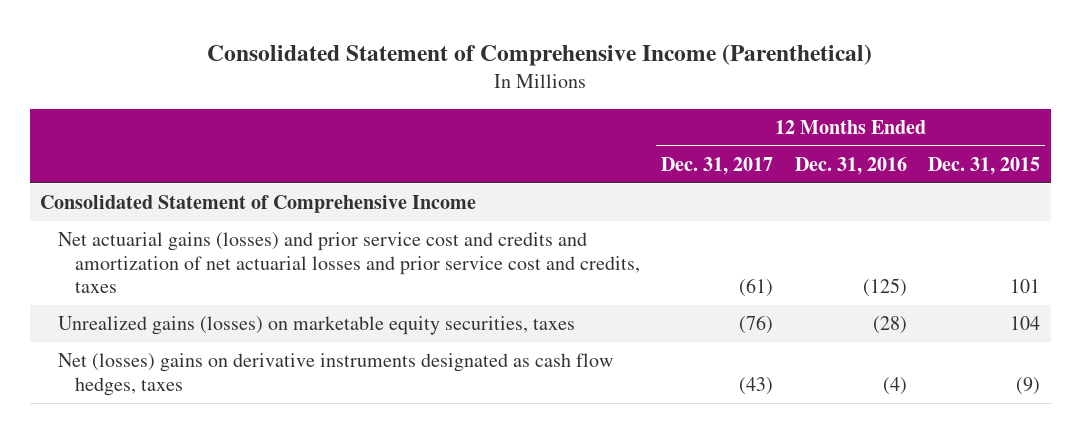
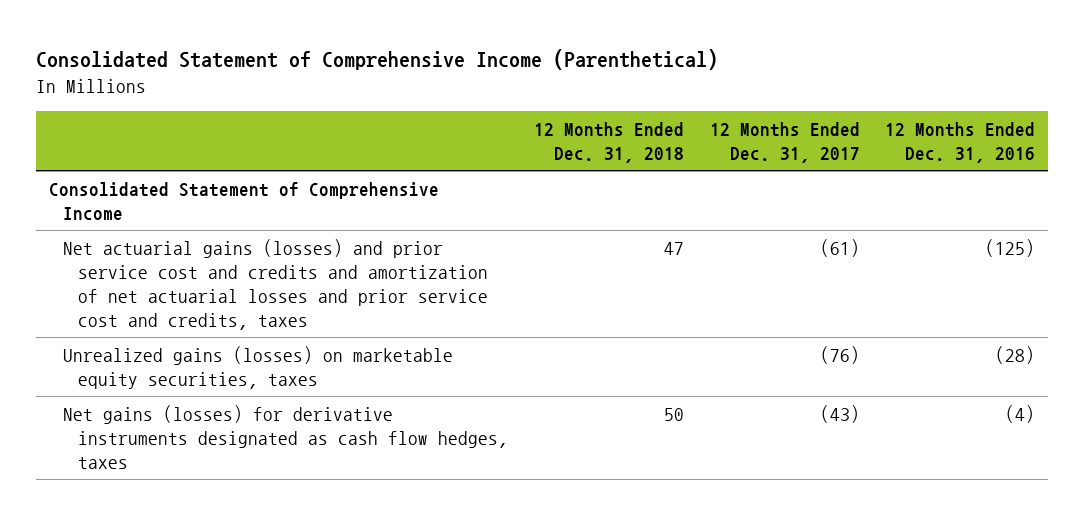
- | 12 Months Ended Dec. 31, 2017 | 12 Months Ended Dec. 31, 2016 | 12 Months Ended Dec. 31, 2015
+ | 12 Months Ended Dec. 31, 2018 | 12 Months Ended Dec. 31, 2017 | 12 Months Ended Dec. 31, 2016
- Net (losses) gains on derivative instruments designated as cash flow hedges, taxes | (43) | (4) | (9)
+ Net gains (losses) for derivative instruments designated as cash flow hedges, taxes | 50 | (43) | (4)

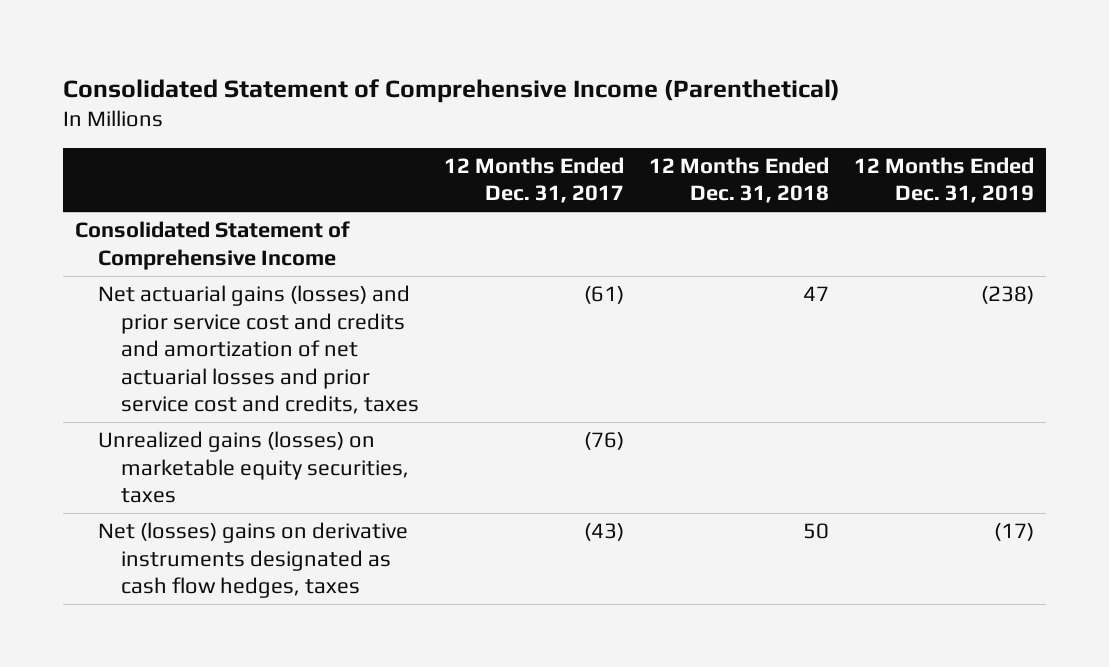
- | 12 Months Ended Dec. 31, 2018 | 12 Months Ended Dec. 31, 2017 | 12 Months Ended Dec. 31, 2016
+ | 12 Months Ended Dec. 31, 2017 | 12 Months Ended Dec. 31, 2018 | 12 Months Ended Dec. 31, 2019
- Net gains (losses) for derivative instruments designated as cash flow hedges, taxes | 50 | (43) | (4)
+ Net (losses) gains on derivative instruments designated as cash flow hedges, taxes | (43) | 50 | (17)

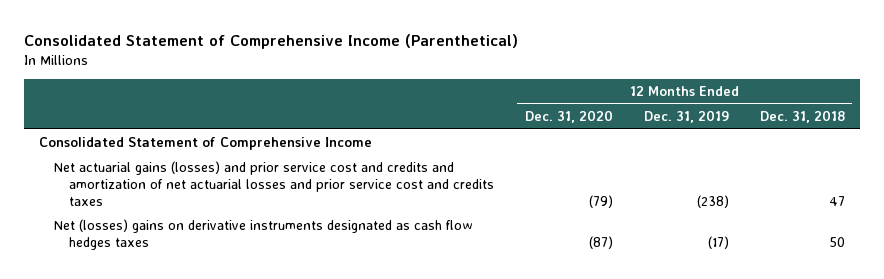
- | 12 Months Ended Dec. 31, 2017 | 12 Months Ended Dec. 31, 2018 | 12 Months Ended Dec. 31, 2019
+ | 12 Months Ended Dec. 31, 2020 | 12 Months Ended Dec. 31, 2019 | 12 Months Ended Dec. 31, 2018
- Net actuarial gains (losses) and prior service cost and credits and amortization of net actuarial losses and prior service cost and credits, taxes | (61) | 47 | (238)
- Unrealized gains (losses) on marketable equity securities, taxes | (76) | |
- Net (losses) gains on derivative instruments designated as cash flow hedges, taxes | (43) | 50 | (17)
+ Net actuarial gains (losses) and prior service cost and credits and amortization of net actuarial losses and prior service cost and credits taxes | (79) | (238) | 47
+ Net (losses) gains on derivative instruments designated as cash flow hedges taxes | (87) | (17) | 50

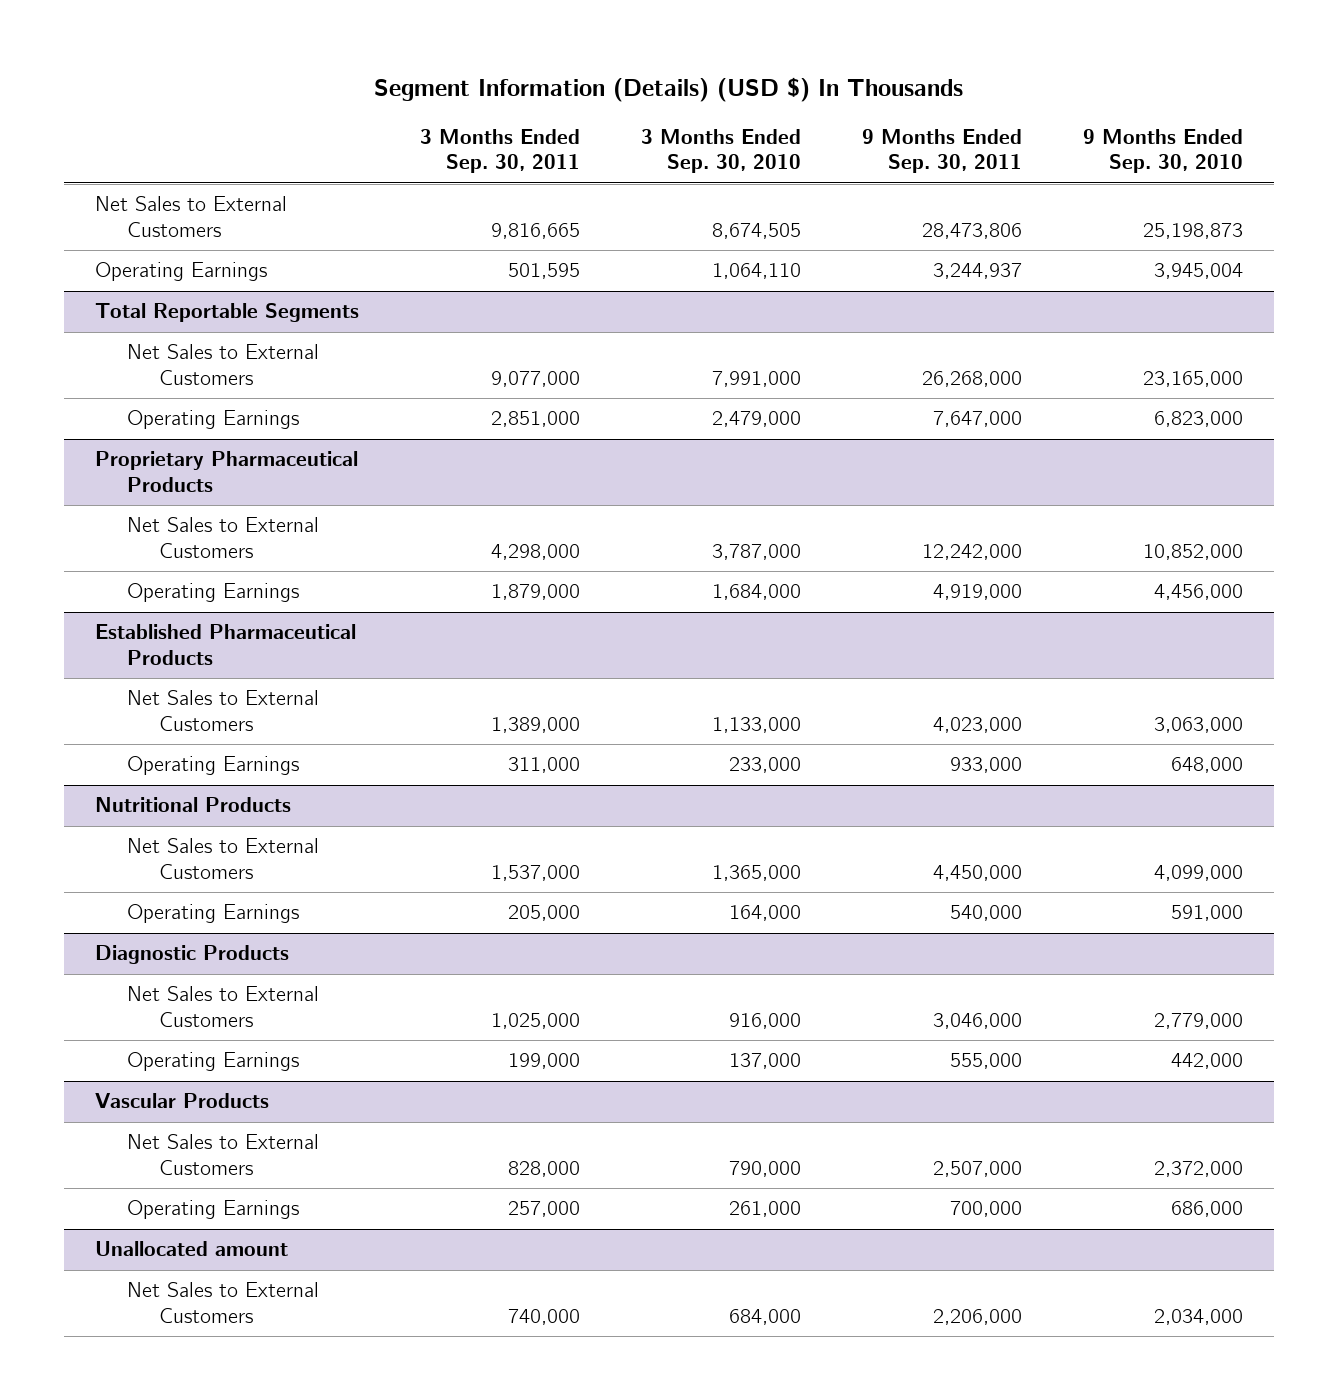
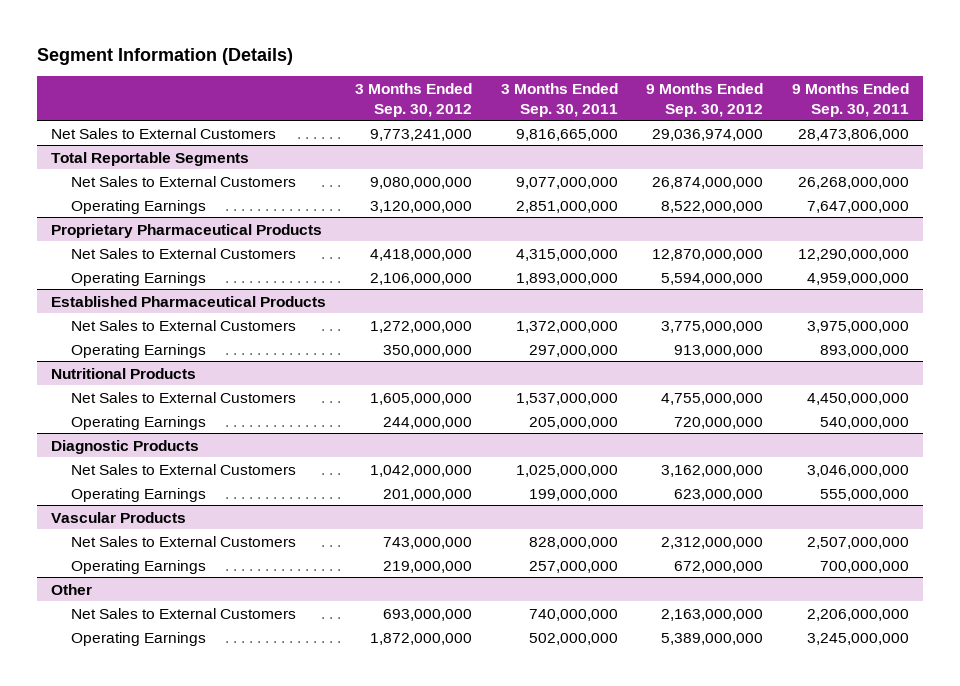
- Segment Information (Details) (USD $) In Thousands
+ Segment Information (Details)
- | 3 Months Ended Sep. 30, 2011 | 3 Months Ended Sep. 30, 2010 | 9 Months Ended Sep. 30, 2011 | 9 Months Ended Sep. 30, 2010
+ | 3 Months Ended Sep. 30, 2012 | 3 Months Ended Sep. 30, 2011 | 9 Months Ended Sep. 30, 2012 | 9 Months Ended Sep. 30, 2011
- Net Sales to External Customers | 9,816,665 | 8,674,505 | 28,473,806 | 25,198,873
- Operating Earnings | 501,595 | 1,064,110 | 3,244,937 | 3,945,004
+ Net Sales to External Customers | 9,773,241,000 | 9,816,665,000 | 29,036,974,000 | 28,473,806,000
@ Total Reportable Segments
- Net Sales to External Customers | 9,077,000 | 7,991,000 | 26,268,000 | 23,165,000
- Operating Earnings | 2,851,000 | 2,479,000 | 7,647,000 | 6,823,000
+ Net Sales to External Customers | 9,080,000,000 | 9,077,000,000 | 26,874,000,000 | 26,268,000,000
+ Operating Earnings | 3,120,000,000 | 2,851,000,000 | 8,522,000,000 | 7,647,000,000
@ Proprietary Pharmaceutical Products
- Net Sales to External Customers | 4,298,000 | 3,787,000 | 12,242,000 | 10,852,000
- Operating Earnings | 1,879,000 | 1,684,000 | 4,919,000 | 4,456,000
+ Net Sales to External Customers | 4,418,000,000 | 4,315,000,000 | 12,870,000,000 | 12,290,000,000
+ Operating Earnings | 2,106,000,000 | 1,893,000,000 | 5,594,000,000 | 4,959,000,000
@ Established Pharmaceutical Products
- Net Sales to External Customers | 1,389,000 | 1,133,000 | 4,023,000 | 3,063,000
- Operating Earnings | 311,000 | 233,000 | 933,000 | 648,000
+ Net Sales to External Customers | 1,272,000,000 | 1,372,000,000 | 3,775,000,000 | 3,975,000,000
+ Operating Earnings | 350,000,000 | 297,000,000 | 913,000,000 | 893,000,000
@ Nutritional Products
- Net Sales to External Customers | 1,537,000 | 1,365,000 | 4,450,000 | 4,099,000
- Operating Earnings | 205,000 | 164,000 | 540,000 | 591,000
+ Net Sales to External Customers | 1,605,000,000 | 1,537,000,000 | 4,755,000,000 | 4,450,000,000
+ Operating Earnings | 244,000,000 | 205,000,000 | 720,000,000 | 540,000,000
@ Diagnostic Products
- Net Sales to External Customers | 1,025,000 | 916,000 | 3,046,000 | 2,779,000
- Operating Earnings | 199,000 | 137,000 | 555,000 | 442,000
+ Net Sales to External Customers | 1,042,000,000 | 1,025,000,000 | 3,162,000,000 | 3,046,000,000
+ Operating Earnings | 201,000,000 | 199,000,000 | 623,000,000 | 555,000,000
@ Vascular Products
- Net Sales to External Customers | 828,000 | 790,000 | 2,507,000 | 2,372,000
- Operating Earnings | 257,000 | 261,000 | 700,000 | 686,000
- Unallocated amount
- Net Sales to External Customers | 740,000 | 684,000 | 2,206,000 | 2,034,000
@ Vascular Products
+ Net Sales to External Customers | 743,000,000 | 828,000,000 | 2,312,000,000 | 2,507,000,000
+ Operating Earnings | 219,000,000 | 257,000,000 | 672,000,000 | 700,000,000
+ Other
+ Net Sales to External Customers | 693,000,000 | 740,000,000 | 2,163,000,000 | 2,206,000,000
+ Operating Earnings | 1,872,000,000 | 502,000,000 | 5,389,000,000 | 3,245,000,000

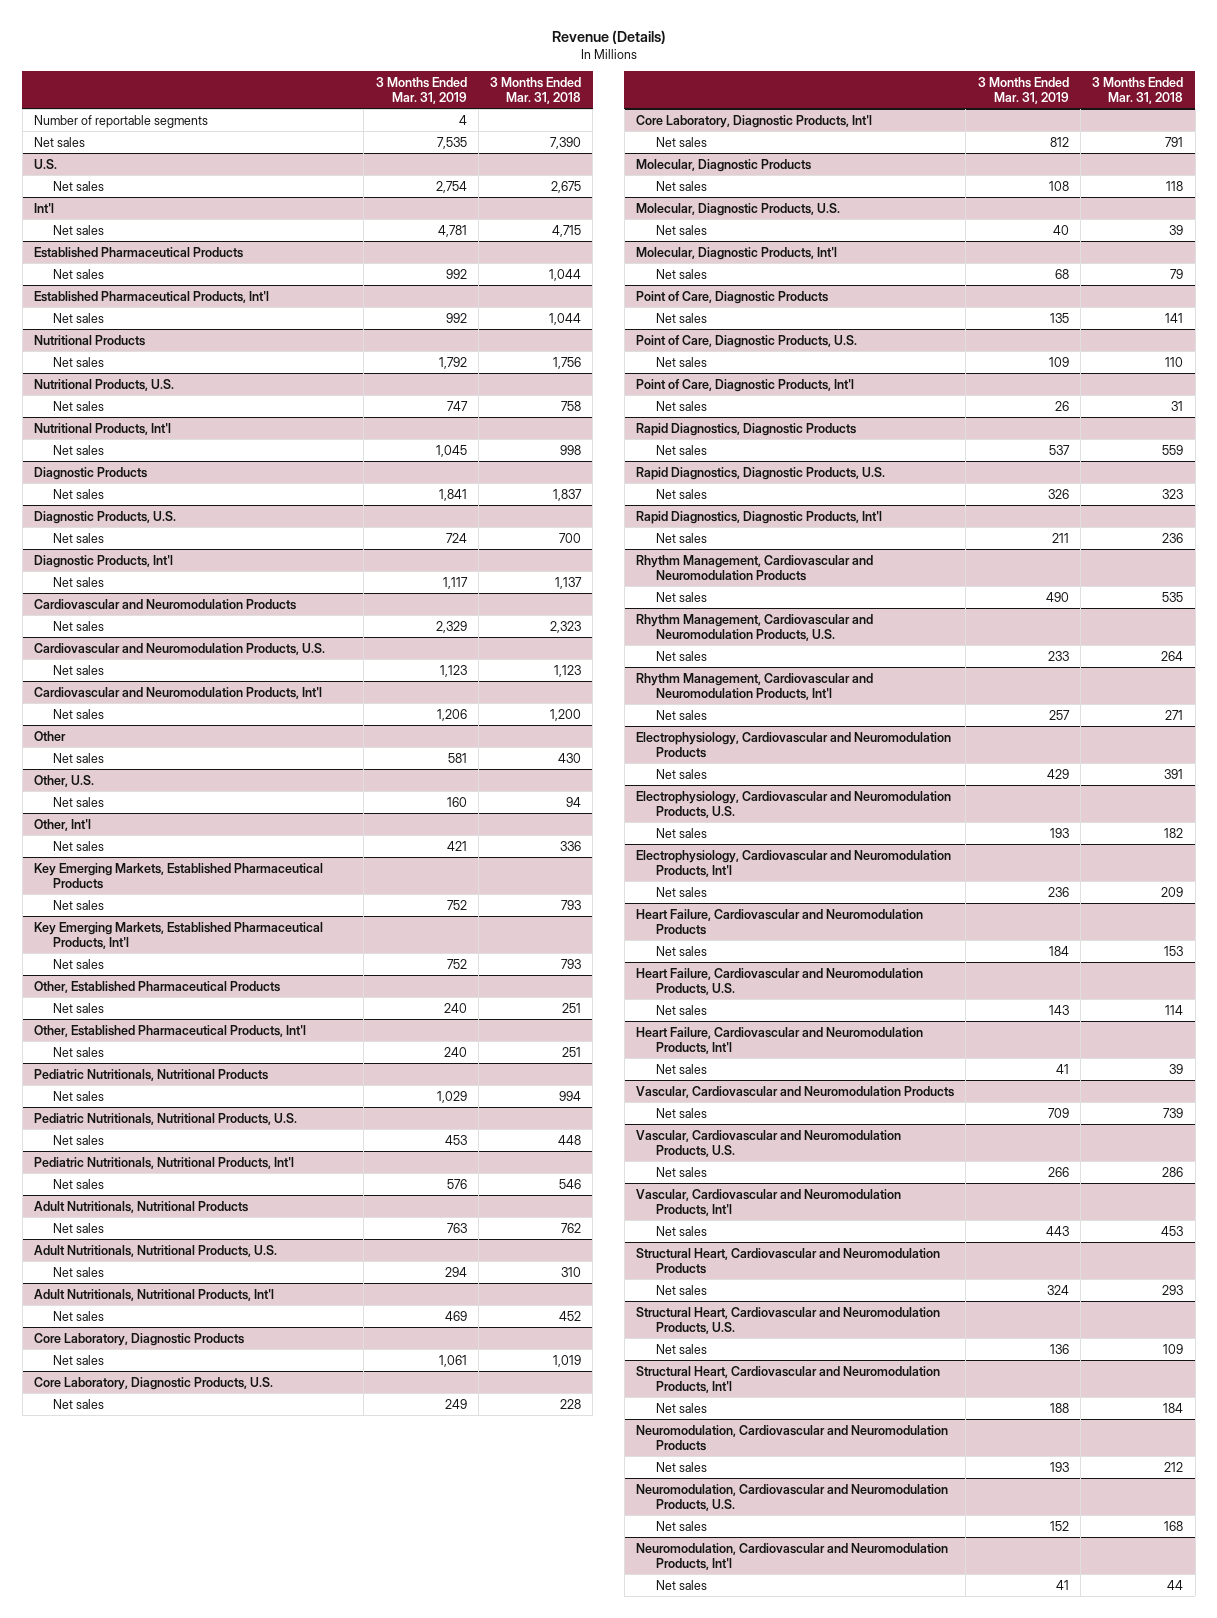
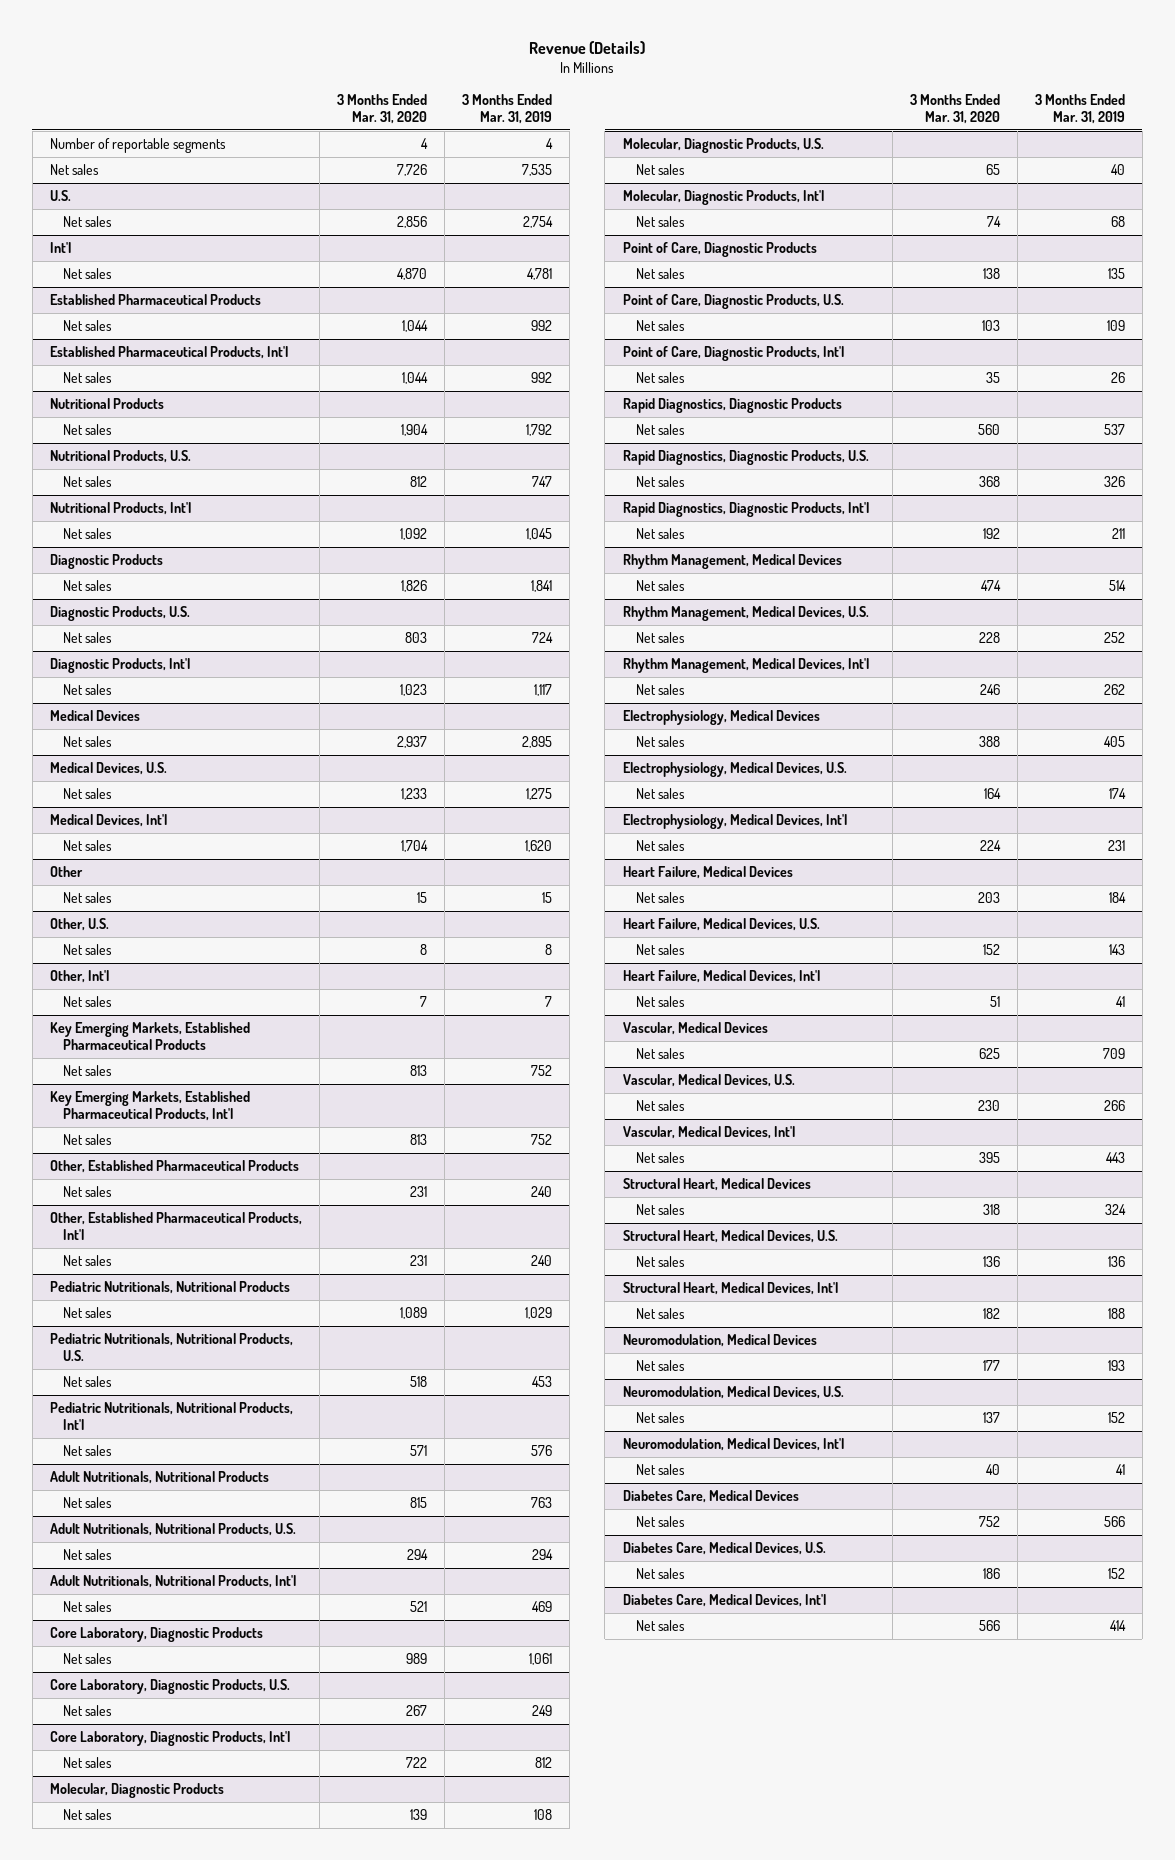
- | 3 Months Ended Mar. 31, 2019 | 3 Months Ended Mar. 31, 2018
+ | 3 Months Ended Mar. 31, 2020 | 3 Months Ended Mar. 31, 2019
- Cardiovascular and Neuromodulation Products
- Net sales | 2,329 | 2,323
- Cardiovascular and Neuromodulation Products, U.S.
- Net sales | 1,123 | 1,123
- Cardiovascular and Neuromodulation Products, Int'l
- Net sales | 1,206 | 1,200
+ Medical Devices
+ Net sales | 2,937 | 2,895
+ Medical Devices, U.S.
+ Net sales | 1,233 | 1,275
+ Medical Devices, Int'l
+ Net sales | 1,704 | 1,620
@ Other
- Net sales | 581 | 430
+ Net sales | 15 | 15
@ Other, U.S.
- Net sales | 160 | 94
+ Net sales | 8 | 8
@ Other, Int'l
- Net sales | 421 | 336
+ Net sales | 7 | 7
- Rhythm Management, Cardiovascular and Neuromodulation Products
- Net sales | 490 | 535
- Rhythm Management, Cardiovascular and Neuromodulation Products, U.S.
- Net sales | 233 | 264
- Rhythm Management, Cardiovascular and Neuromodulation Products, Int'l
- Net sales | 257 | 271
- Electrophysiology, Cardiovascular and Neuromodulation Products
- Net sales | 429 | 391
- Electrophysiology, Cardiovascular and Neuromodulation Products, U.S.
- Net sales | 193 | 182
- Electrophysiology, Cardiovascular and Neuromodulation Products, Int'l
- Net sales | 236 | 209
- Heart Failure, Cardiovascular and Neuromodulation Products
+ Rhythm Management, Medical Devices
+ Net sales | 474 | 514
+ Rhythm Management, Medical Devices, U.S.
+ Net sales | 228 | 252
+ Rhythm Management, Medical Devices, Int'l
+ Net sales | 246 | 262
+ Electrophysiology, Medical Devices
+ Net sales | 388 | 405
+ Electrophysiology, Medical Devices, U.S.
+ Net sales | 164 | 174
+ Electrophysiology, Medical Devices, Int'l
+ Net sales | 224 | 231
+ Heart Failure, Medical Devices
- Heart Failure, Cardiovascular and Neuromodulation Products, U.S.
+ Heart Failure, Medical Devices, U.S.
- Heart Failure, Cardiovascular and Neuromodulation Products, Int'l
+ Heart Failure, Medical Devices, Int'l
- Vascular, Cardiovascular and Neuromodulation Products
+ Vascular, Medical Devices
- Vascular, Cardiovascular and Neuromodulation Products, U.S.
+ Vascular, Medical Devices, U.S.
- Vascular, Cardiovascular and Neuromodulation Products, Int'l
+ Vascular, Medical Devices, Int'l
- Structural Heart, Cardiovascular and Neuromodulation Products
+ Structural Heart, Medical Devices
- Structural Heart, Cardiovascular and Neuromodulation Products, U.S.
+ Structural Heart, Medical Devices, U.S.
- Structural Heart, Cardiovascular and Neuromodulation Products, Int'l
+ Structural Heart, Medical Devices, Int'l
- Neuromodulation, Cardiovascular and Neuromodulation Products
+ Neuromodulation, Medical Devices
- Neuromodulation, Cardiovascular and Neuromodulation Products, U.S.
+ Neuromodulation, Medical Devices, U.S.
- Neuromodulation, Cardiovascular and Neuromodulation Products, Int'l
+ Neuromodulation, Medical Devices, Int'l
+ Diabetes Care, Medical Devices
+ Net sales | 752 | 566
+ Diabetes Care, Medical Devices, U.S.
+ Net sales | 186 | 152
+ Diabetes Care, Medical Devices, Int'l
+ Net sales | 566 | 414

